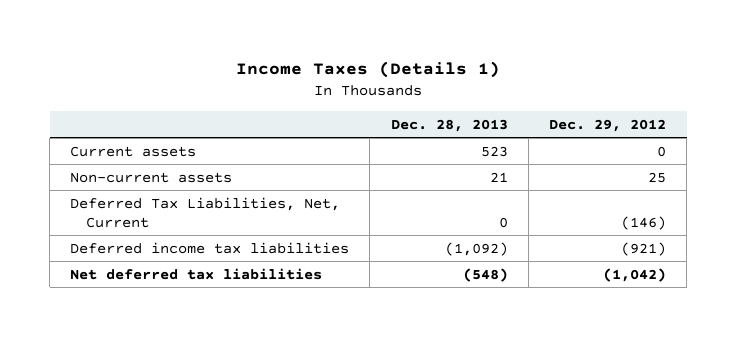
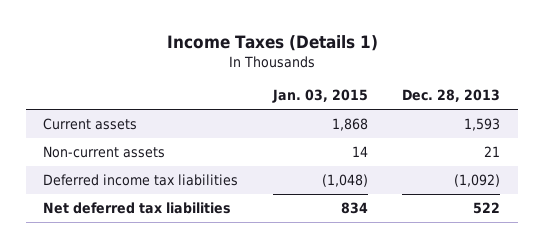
- | Dec. 28, 2013 | Dec. 29, 2012
+ | Jan. 03, 2015 | Dec. 28, 2013
- Current assets | 523 | 0
+ Current assets | 1,868 | 1,593
- Deferred Tax Liabilities, Net, Current | 0 | (146)
- Net deferred tax liabilities | (548) | (1,042)
+ Net deferred tax liabilities | 834 | 522

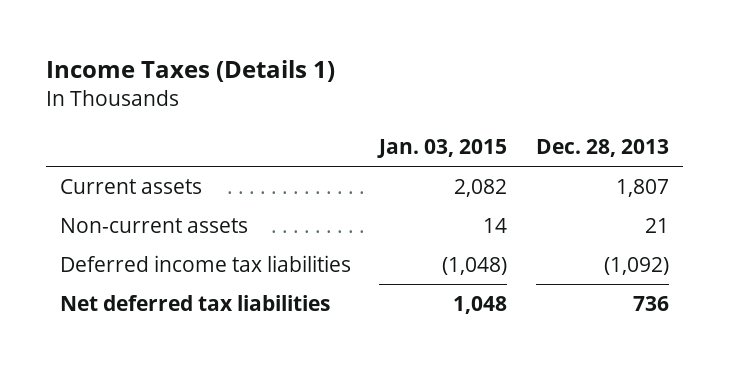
- Current assets | 1,868 | 1,593
+ Current assets | 2,082 | 1,807
- Net deferred tax liabilities | 834 | 522
+ Net deferred tax liabilities | 1,048 | 736

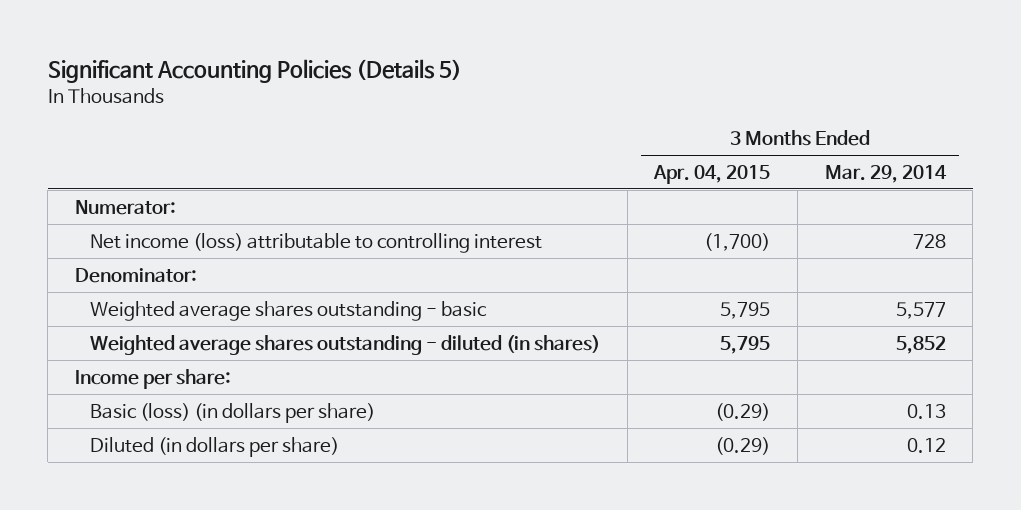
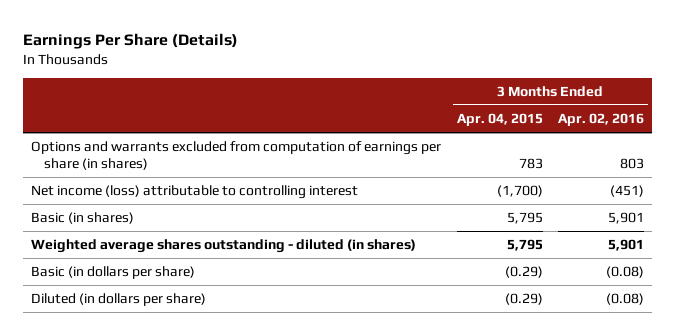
- Significant Accounting Policies (Details 5)
+ Earnings Per Share (Details)
- | 3 Months Ended Apr. 04, 2015 | 3 Months Ended Mar. 29, 2014
+ | 3 Months Ended Apr. 04, 2015 | 3 Months Ended Apr. 02, 2016
- Numerator:
+ Options and warrants excluded from computation of earnings per share (in shares) | 783 | 803
- Denominator:
- Weighted average shares outstanding - basic | 5,795 | 5,577
+ Basic (in shares) | 5,795 | 5,901
- Income per share:
- Basic (loss) (in dollars per share) | (0.29) | 0.13
+ Basic (in dollars per share) | (0.29) | (0.08)

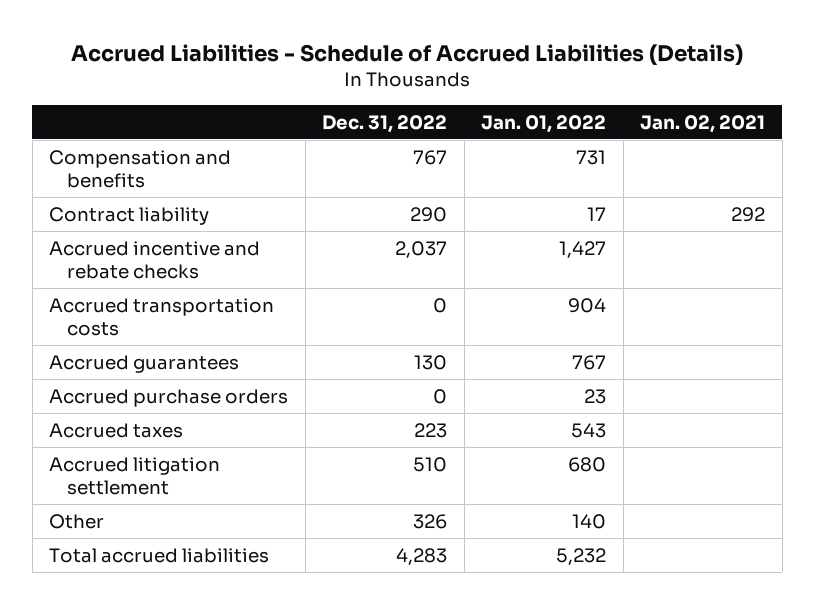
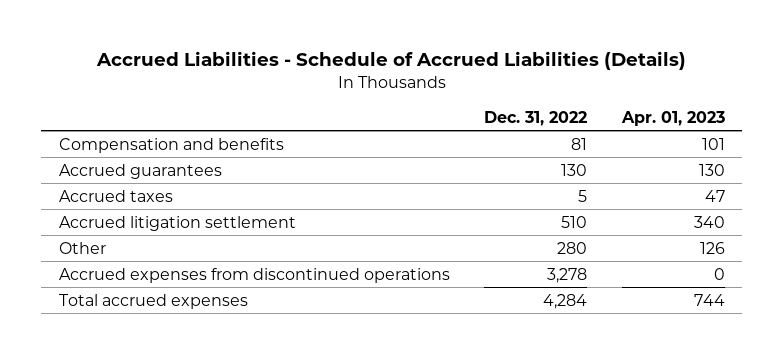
- | Dec. 31, 2022 | Jan. 01, 2022 | Jan. 02, 2021
+ | Dec. 31, 2022 | Apr. 01, 2023
- Compensation and benefits | 767 | 731 |
- Contract liability | 290 | 17 | 292
- Accrued incentive and rebate checks | 2,037 | 1,427 |
- Accrued transportation costs | 0 | 904 |
+ Compensation and benefits | 81 | 101
- Accrued purchase orders | 0 | 23 |
- Accrued taxes | 223 | 543 |
+ Accrued taxes | 5 | 47
- Other | 326 | 140 |
- Total accrued liabilities | 4,283 | 5,232 |
+ Other | 280 | 126
+ Accrued expenses from discontinued operations | 3,278 | 0
+ Total accrued expenses | 4,284 | 744

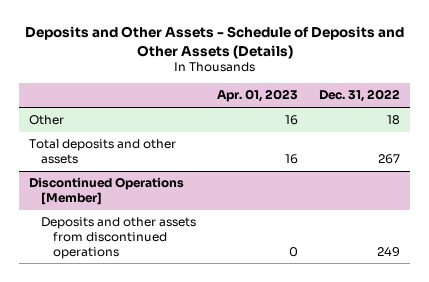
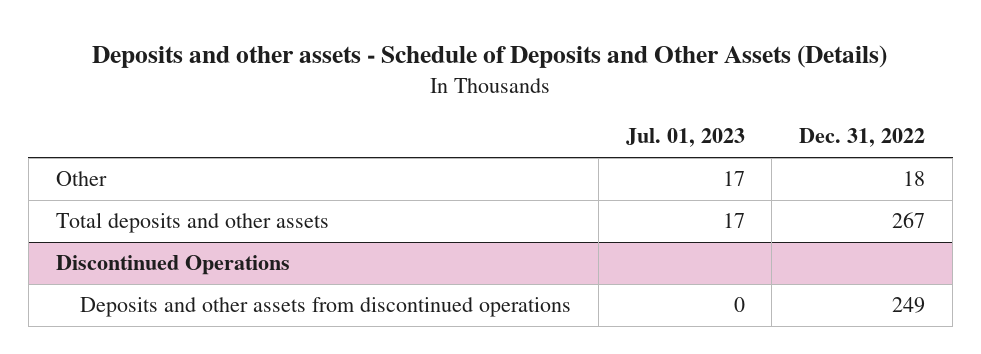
- Deposits and Other Assets - Schedule of Deposits and Other Assets (Details)
+ Deposits and other assets - Schedule of Deposits and Other Assets (Details)
- | Apr. 01, 2023 | Dec. 31, 2022
+ | Jul. 01, 2023 | Dec. 31, 2022
- Discontinued Operations [Member]
+ Discontinued Operations

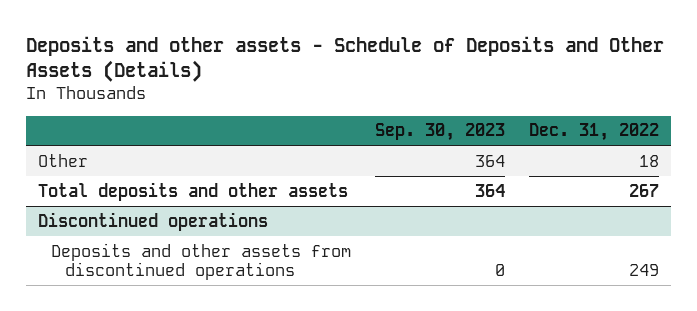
- | Jul. 01, 2023 | Dec. 31, 2022
+ | Sep. 30, 2023 | Dec. 31, 2022
- Discontinued Operations
+ Discontinued operations

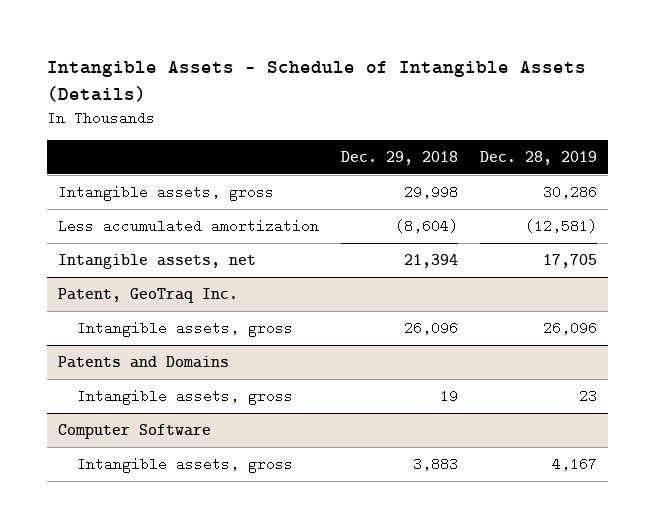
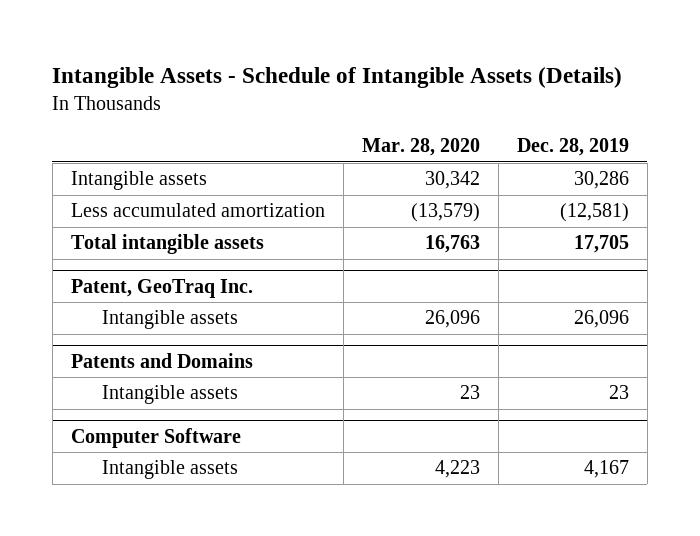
- | Dec. 29, 2018 | Dec. 28, 2019
+ | Mar. 28, 2020 | Dec. 28, 2019
- Intangible assets, gross | 29,998 | 30,286
+ Intangible assets | 30,342 | 30,286
- Intangible assets, net | 21,394 | 17,705
+ Total intangible assets | 16,763 | 17,705
@ Patent, GeoTraq Inc.
- Intangible assets, gross | 26,096 | 26,096
+ Intangible assets | 26,096 | 26,096
@ Patents and Domains
- Intangible assets, gross | 19 | 23
+ Intangible assets | 23 | 23
@ Computer Software
- Intangible assets, gross | 3,883 | 4,167
+ Intangible assets | 4,223 | 4,167

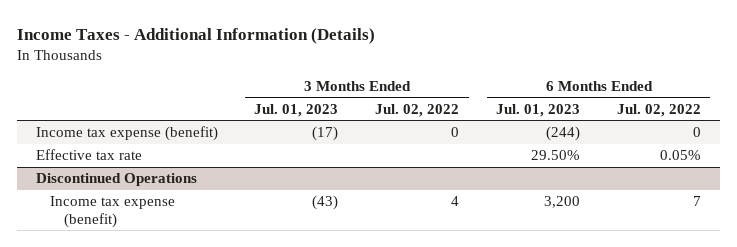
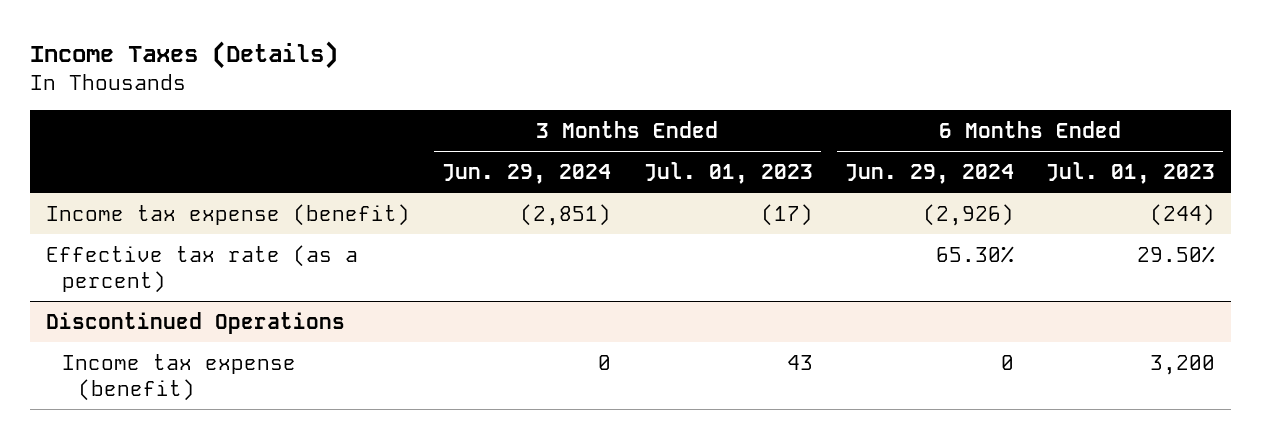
- Income Taxes - Additional Information (Details)
+ Income Taxes (Details)
- | 3 Months Ended Jul. 01, 2023 | 3 Months Ended Jul. 02, 2022 | 6 Months Ended Jul. 01, 2023 | 6 Months Ended Jul. 02, 2022
+ | 3 Months Ended Jun. 29, 2024 | 3 Months Ended Jul. 01, 2023 | 6 Months Ended Jun. 29, 2024 | 6 Months Ended Jul. 01, 2023
- Effective tax rate | | | 29.50% | 0.05%
+ Effective tax rate (as a percent) | | | 65.30% | 29.50%
@ Discontinued Operations
- Income tax expense (benefit) | (43) | 4 | 3,200 | 7
+ Income tax expense (benefit) | 0 | 43 | 0 | 3,200

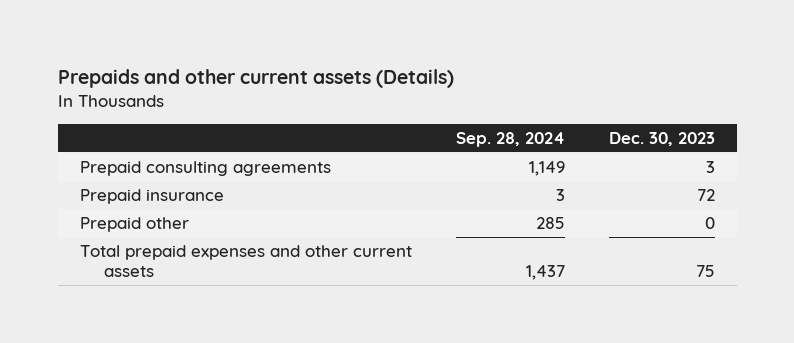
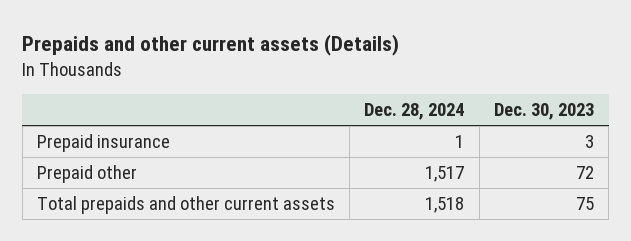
- | Sep. 28, 2024 | Dec. 30, 2023
+ | Dec. 28, 2024 | Dec. 30, 2023
- Prepaid consulting agreements | 1,149 | 3
- Prepaid insurance | 3 | 72
- Prepaid other | 285 | 0
- Total prepaid expenses and other current assets | 1,437 | 75
+ Prepaid insurance | 1 | 3
+ Prepaid other | 1,517 | 72
+ Total prepaids and other current assets | 1,518 | 75

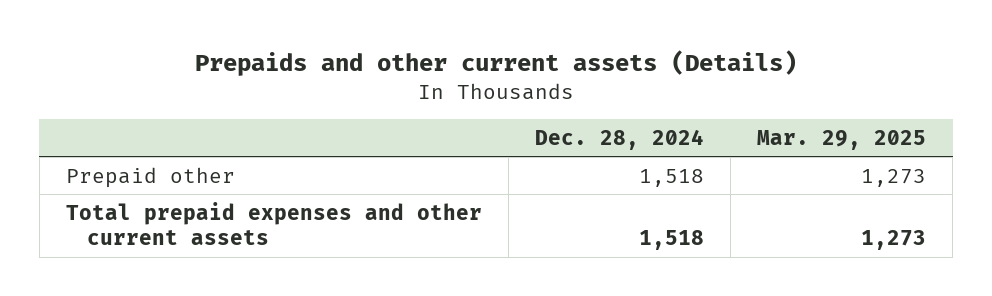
- | Dec. 28, 2024 | Dec. 30, 2023
+ | Dec. 28, 2024 | Mar. 29, 2025
- Prepaid insurance | 1 | 3
- Prepaid other | 1,517 | 72
- Total prepaids and other current assets | 1,518 | 75
+ Prepaid other | 1,518 | 1,273
+ Total prepaid expenses and other current assets | 1,518 | 1,273

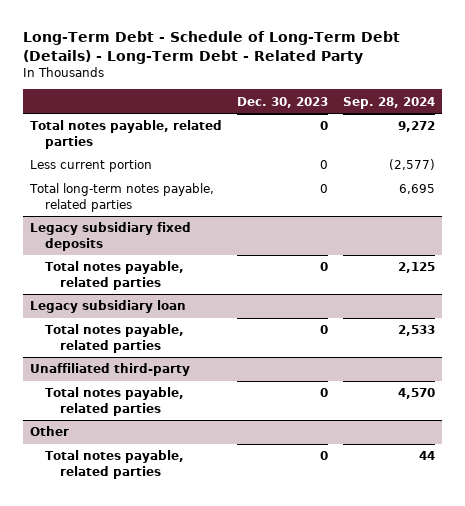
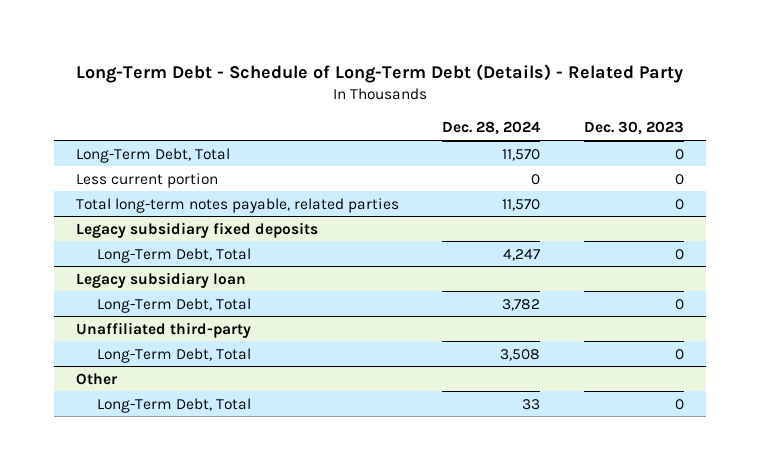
- Long-Term Debt - Schedule of Long-Term Debt (Details) - Long-Term Debt - Related Party
+ Long-Term Debt - Schedule of Long-Term Debt (Details) - Related Party
- | Dec. 30, 2023 | Sep. 28, 2024
+ | Dec. 28, 2024 | Dec. 30, 2023
- Total notes payable, related parties | 0 | 9,272
+ Long-Term Debt, Total | 11,570 | 0
@ Legacy subsidiary fixed deposits
- Total notes payable, related parties | 0 | 2,125
+ Long-Term Debt, Total | 4,247 | 0
@ Legacy subsidiary loan
- Total notes payable, related parties | 0 | 2,533
+ Long-Term Debt, Total | 3,782 | 0
@ Unaffiliated third-party
- Total notes payable, related parties | 0 | 4,570
+ Long-Term Debt, Total | 3,508 | 0
@ Other
- Total notes payable, related parties | 0 | 44
+ Long-Term Debt, Total | 33 | 0

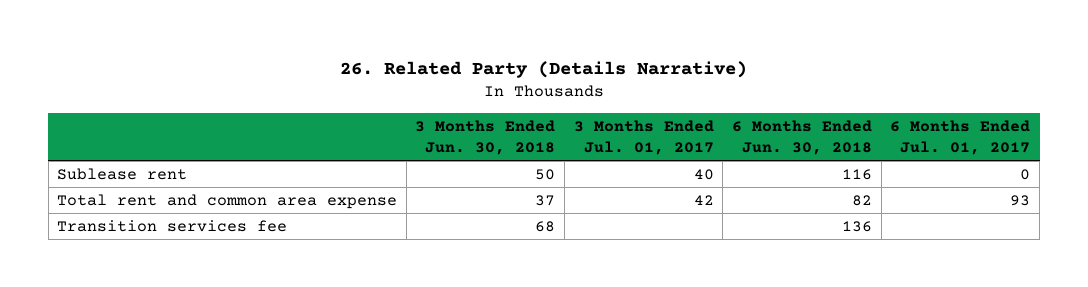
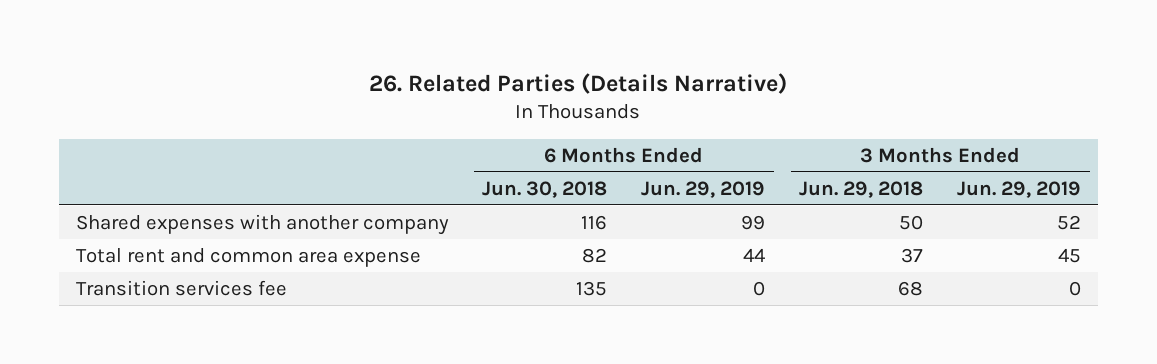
- 26. Related Party (Details Narrative)
+ 26. Related Parties (Details Narrative)
- | 3 Months Ended Jun. 30, 2018 | 3 Months Ended Jul. 01, 2017 | 6 Months Ended Jun. 30, 2018 | 6 Months Ended Jul. 01, 2017
+ | 6 Months Ended Jun. 30, 2018 | 6 Months Ended Jun. 29, 2019 | 3 Months Ended Jun. 29, 2018 | 3 Months Ended Jun. 29, 2019
- Sublease rent | 50 | 40 | 116 | 0
+ Shared expenses with another company | 116 | 99 | 50 | 52
- Transition services fee | 68 | | 136 |
+ Transition services fee | 135 | 0 | 68 | 0

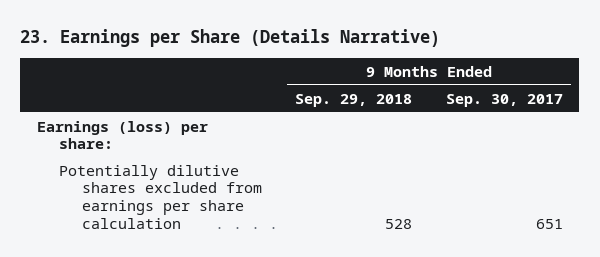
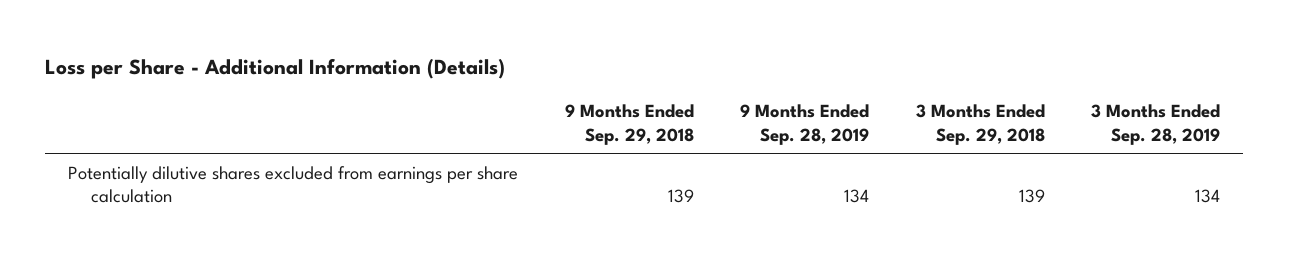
- 23. Earnings per Share (Details Narrative)
+ Loss per Share - Additional Information (Details)
- | 9 Months Ended Sep. 29, 2018 | 9 Months Ended Sep. 30, 2017
+ | 9 Months Ended Sep. 29, 2018 | 9 Months Ended Sep. 28, 2019 | 3 Months Ended Sep. 29, 2018 | 3 Months Ended Sep. 28, 2019
- Earnings (loss) per share:
- Potentially dilutive shares excluded from earnings per share calculation | 528 | 651
+ Potentially dilutive shares excluded from earnings per share calculation | 139 | 134 | 139 | 134

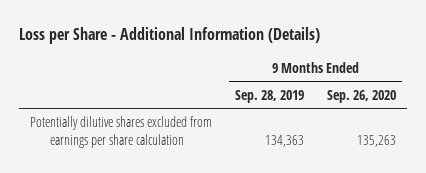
- | 9 Months Ended Sep. 29, 2018 | 9 Months Ended Sep. 28, 2019 | 3 Months Ended Sep. 29, 2018 | 3 Months Ended Sep. 28, 2019
+ | 9 Months Ended Sep. 28, 2019 | 9 Months Ended Sep. 26, 2020
- Potentially dilutive shares excluded from earnings per share calculation | 139 | 134 | 139 | 134
+ Potentially dilutive shares excluded from earnings per share calculation | 134,363 | 135,263

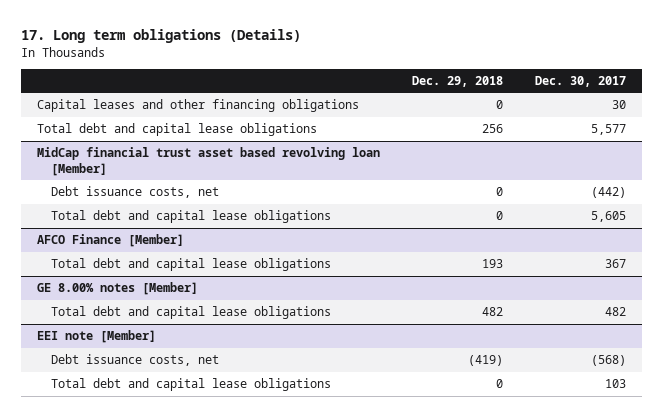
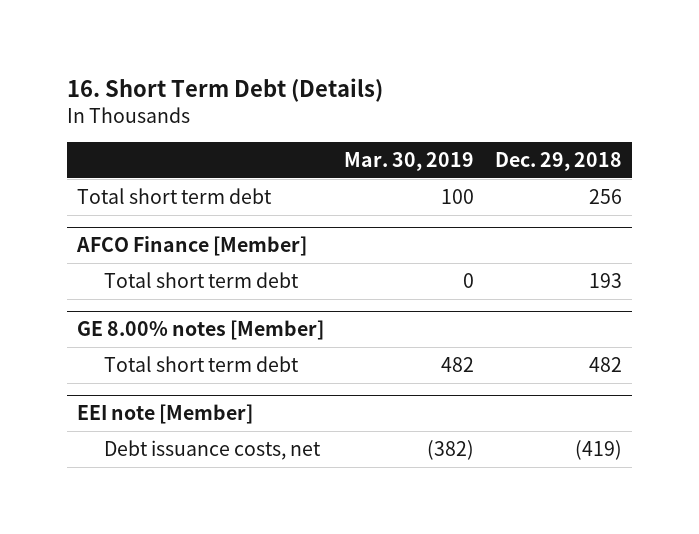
- 17. Long term obligations (Details)
+ 16. Short Term Debt (Details)
- | Dec. 29, 2018 | Dec. 30, 2017
+ | Mar. 30, 2019 | Dec. 29, 2018
- Capital leases and other financing obligations | 0 | 30
- Total debt and capital lease obligations | 256 | 5,577
- MidCap financial trust asset based revolving loan [Member]
- Debt issuance costs, net | 0 | (442)
- Total debt and capital lease obligations | 0 | 5,605
+ Total short term debt | 100 | 256
@ AFCO Finance [Member]
- Total debt and capital lease obligations | 193 | 367
+ Total short term debt | 0 | 193
@ GE 8.00% notes [Member]
- Total debt and capital lease obligations | 482 | 482
+ Total short term debt | 482 | 482
@ EEI note [Member]
- Total debt and capital lease obligations | 0 | 103

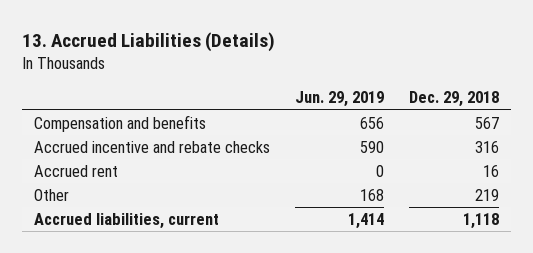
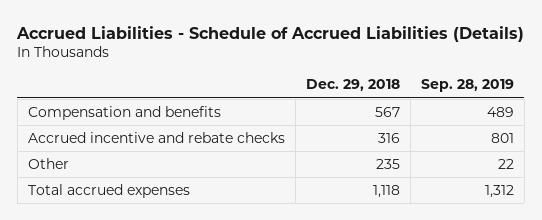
- 13. Accrued Liabilities (Details)
+ Accrued Liabilities - Schedule of Accrued Liabilities (Details)
- | Jun. 29, 2019 | Dec. 29, 2018
+ | Dec. 29, 2018 | Sep. 28, 2019
- Accrued rent | 0 | 16
- Other | 168 | 219
- Accrued liabilities, current | 1,414 | 1,118
+ Other | 235 | 22
+ Total accrued expenses | 1,118 | 1,312

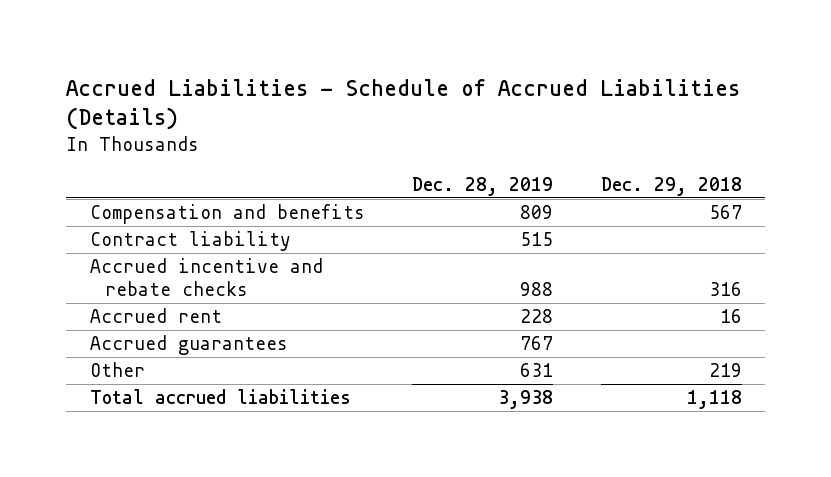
- | Dec. 29, 2018 | Sep. 28, 2019
+ | Dec. 28, 2019 | Dec. 29, 2018
+ Contract liability | 515 |
- Other | 235 | 22
- Total accrued expenses | 1,118 | 1,312
+ Accrued rent | 228 | 16
+ Accrued guarantees | 767 |
+ Other | 631 | 219
+ Total accrued liabilities | 3,938 | 1,118

